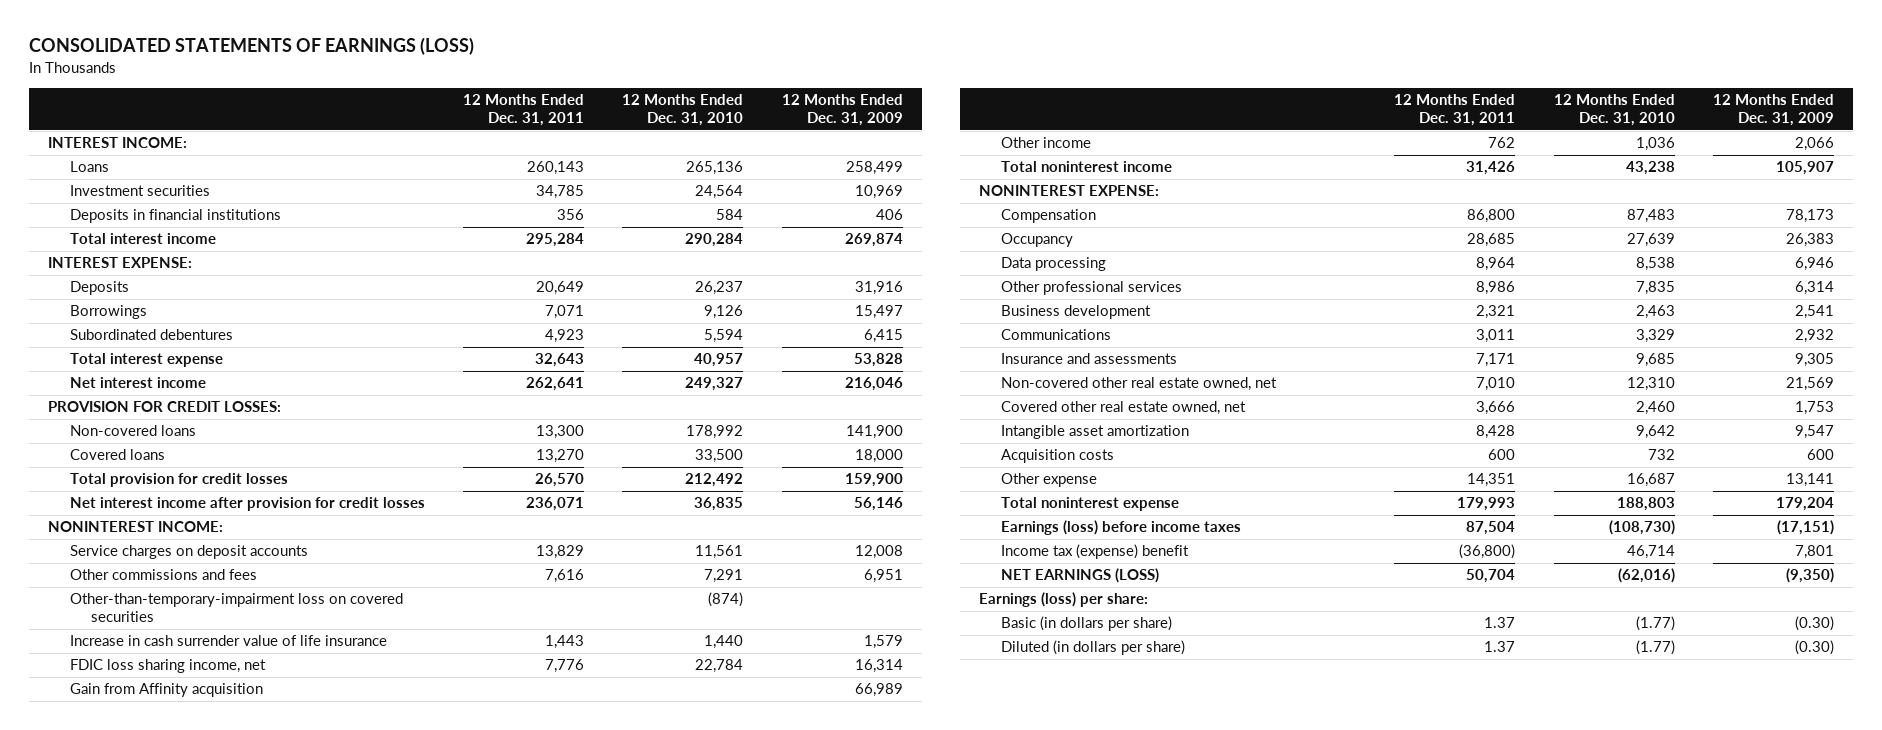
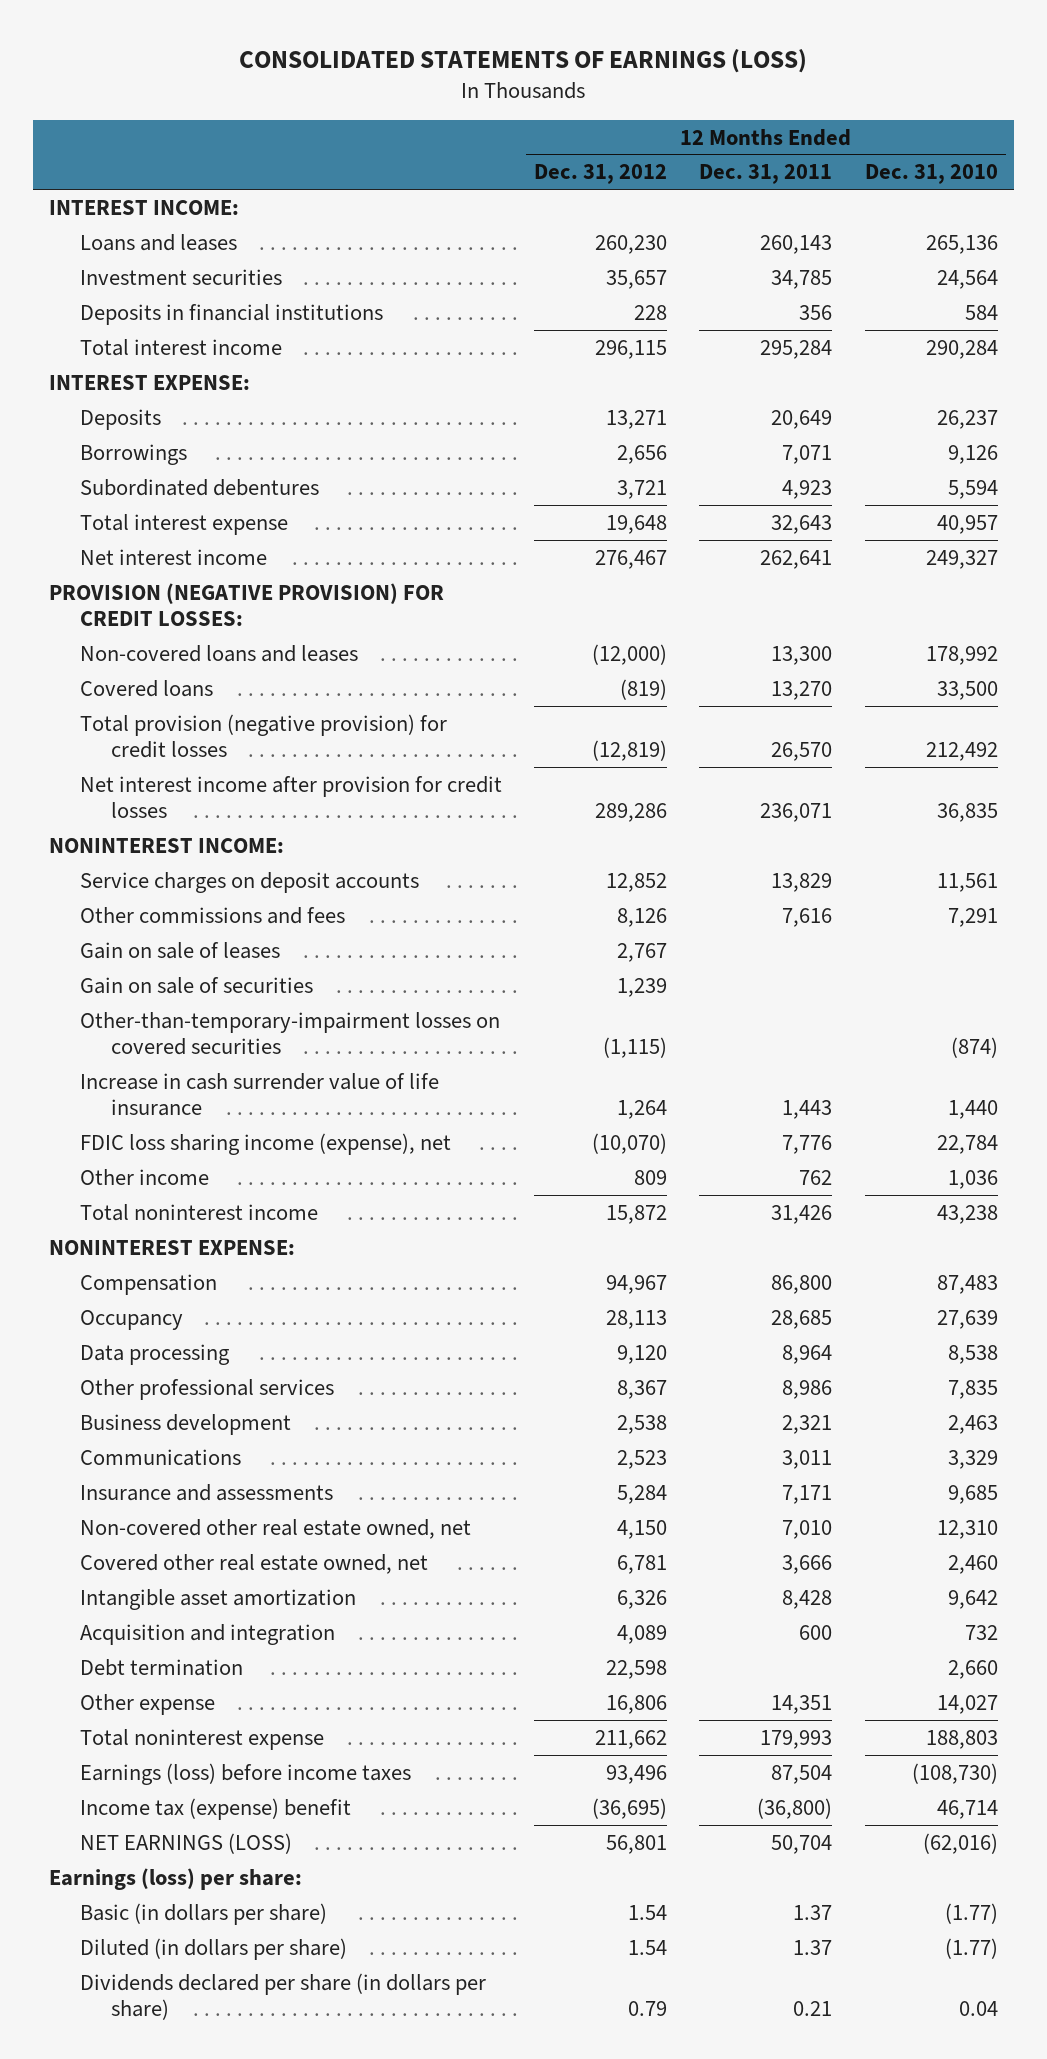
- | 12 Months Ended Dec. 31, 2011 | 12 Months Ended Dec. 31, 2010 | 12 Months Ended Dec. 31, 2009
+ | 12 Months Ended Dec. 31, 2012 | 12 Months Ended Dec. 31, 2011 | 12 Months Ended Dec. 31, 2010
- Loans | 260,143 | 265,136 | 258,499
+ Loans and leases | 260,230 | 260,143 | 265,136
- PROVISION FOR CREDIT LOSSES:
- Non-covered loans | 13,300 | 178,992 | 141,900
+ PROVISION (NEGATIVE PROVISION) FOR CREDIT LOSSES:
+ Non-covered loans and leases | (12,000) | 13,300 | 178,992
- Total provision for credit losses | 26,570 | 212,492 | 159,900
+ Total provision (negative provision) for credit losses | (12,819) | 26,570 | 212,492
- Other-than-temporary-impairment loss on covered securities | | (874) |
+ Gain on sale of leases | 2,767 | |
+ Gain on sale of securities | 1,239 | |
+ Other-than-temporary-impairment losses on covered securities | (1,115) | | (874)
- FDIC loss sharing income, net | 7,776 | 22,784 | 16,314
- Gain from Affinity acquisition | | | 66,989
+ FDIC loss sharing income (expense), net | (10,070) | 7,776 | 22,784
- Acquisition costs | 600 | 732 | 600
- Other expense | 14,351 | 16,687 | 13,141
+ Acquisition and integration | 4,089 | 600 | 732
+ Debt termination | 22,598 | | 2,660
+ Other expense | 16,806 | 14,351 | 14,027
+ Dividends declared per share (in dollars per share) | 0.79 | 0.21 | 0.04

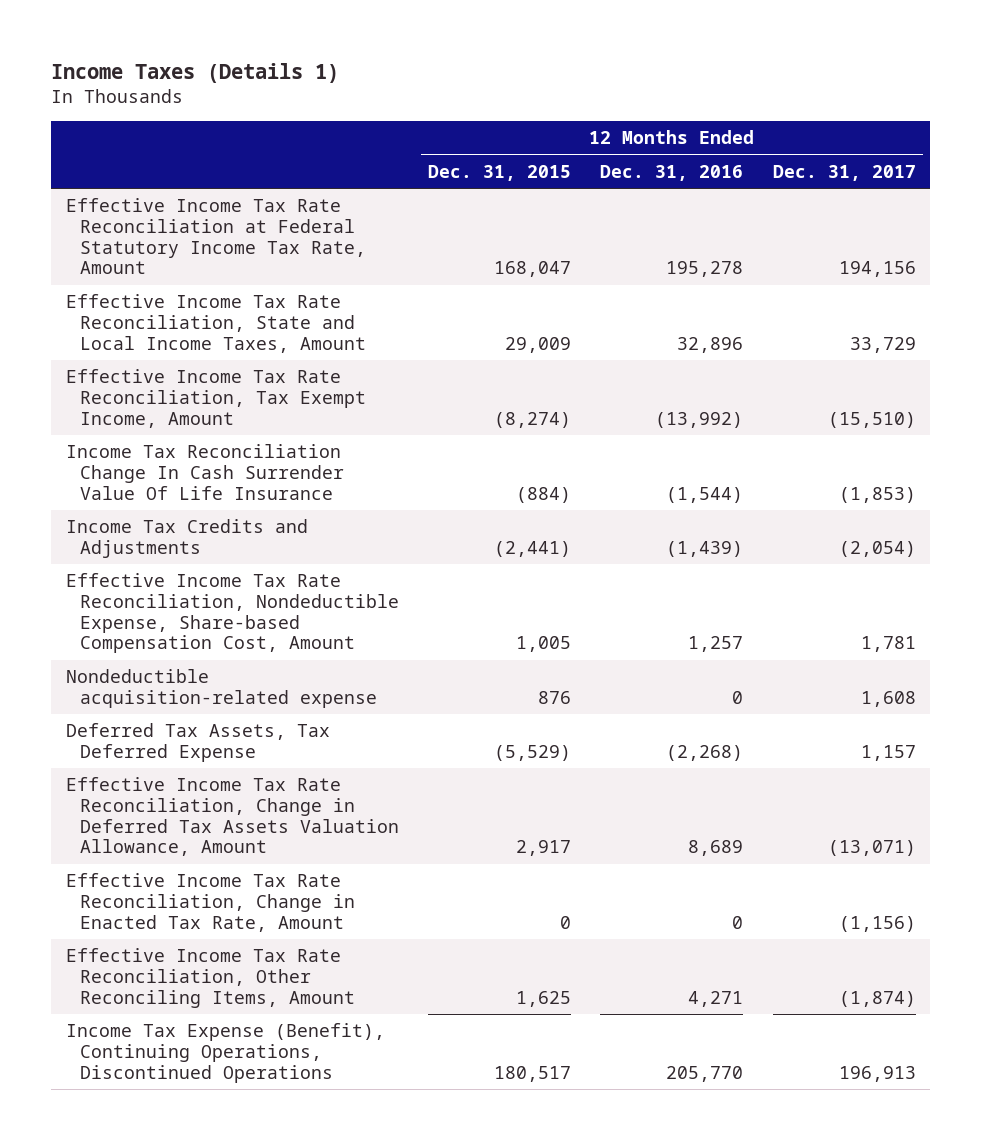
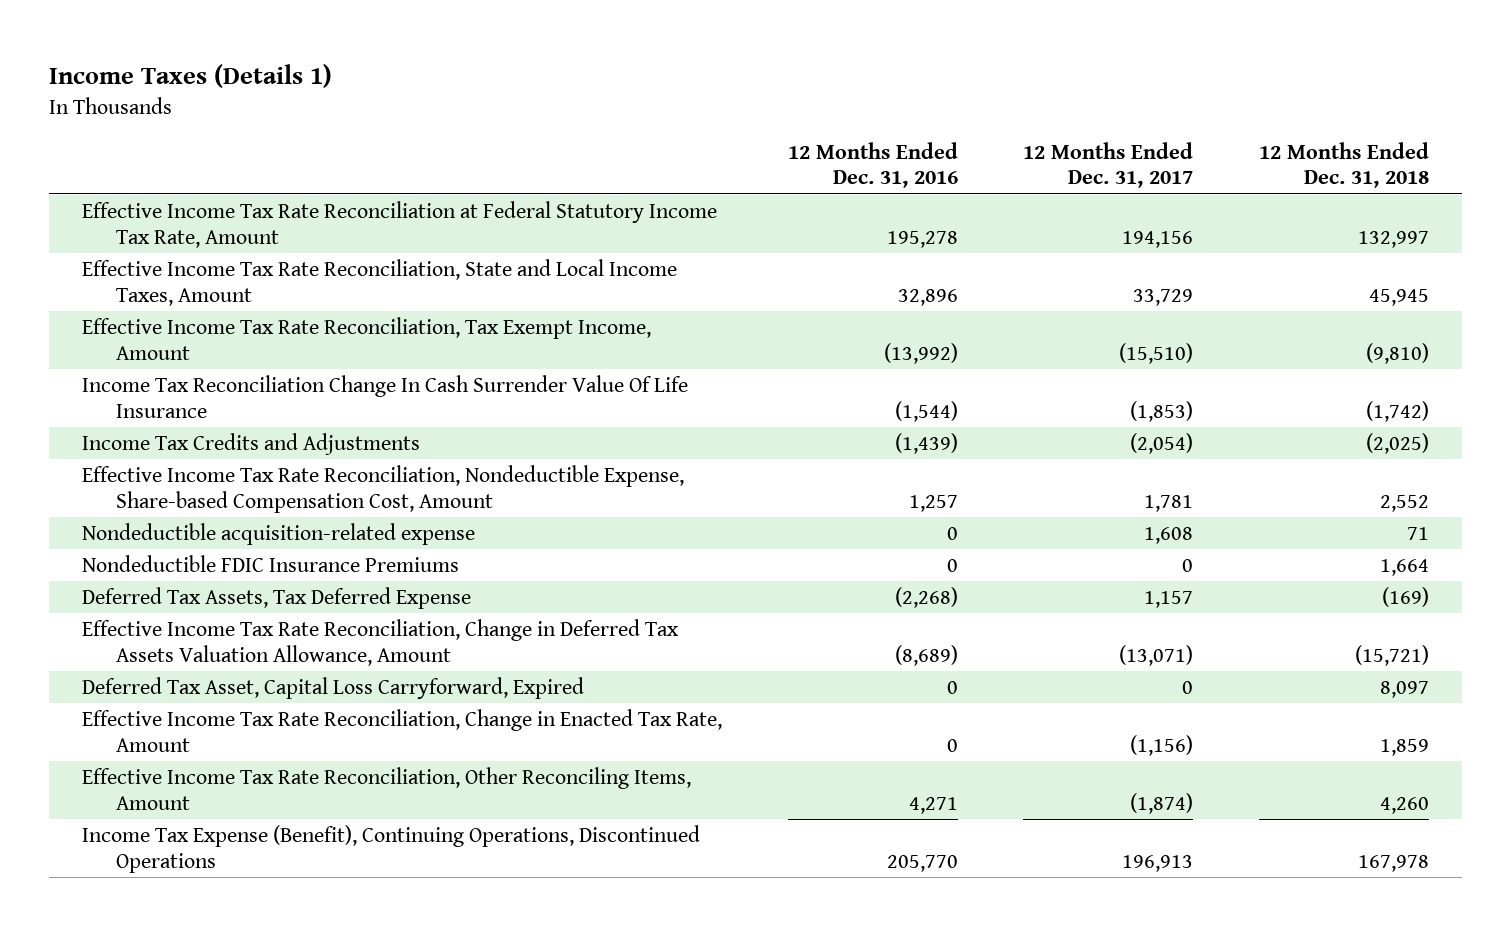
- | 12 Months Ended Dec. 31, 2015 | 12 Months Ended Dec. 31, 2016 | 12 Months Ended Dec. 31, 2017
+ | 12 Months Ended Dec. 31, 2016 | 12 Months Ended Dec. 31, 2017 | 12 Months Ended Dec. 31, 2018
+ Nondeductible FDIC Insurance Premiums | 0 | 0 | 1,664
- Effective Income Tax Rate Reconciliation, Change in Deferred Tax Assets Valuation Allowance, Amount | 2,917 | 8,689 | (13,071)
+ Effective Income Tax Rate Reconciliation, Change in Deferred Tax Assets Valuation Allowance, Amount | (8,689) | (13,071) | (15,721)
+ Deferred Tax Asset, Capital Loss Carryforward, Expired | 0 | 0 | 8,097

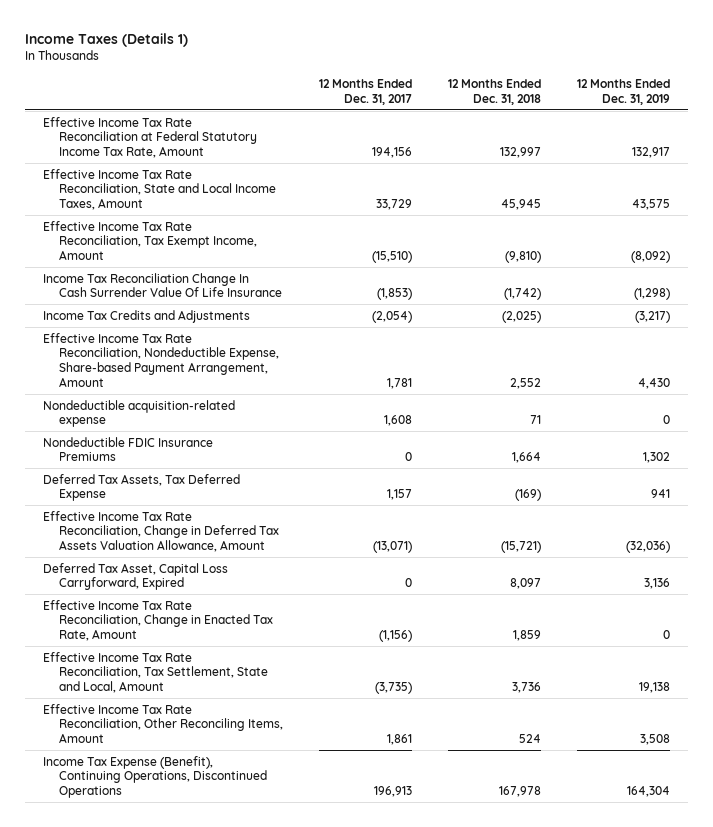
- | 12 Months Ended Dec. 31, 2016 | 12 Months Ended Dec. 31, 2017 | 12 Months Ended Dec. 31, 2018
+ | 12 Months Ended Dec. 31, 2017 | 12 Months Ended Dec. 31, 2018 | 12 Months Ended Dec. 31, 2019
- Effective Income Tax Rate Reconciliation, Nondeductible Expense, Share-based Compensation Cost, Amount | 1,257 | 1,781 | 2,552
+ Effective Income Tax Rate Reconciliation, Nondeductible Expense, Share-based Payment Arrangement, Amount | 1,781 | 2,552 | 4,430
- Effective Income Tax Rate Reconciliation, Other Reconciling Items, Amount | 4,271 | (1,874) | 4,260
+ Effective Income Tax Rate Reconciliation, Tax Settlement, State and Local, Amount | (3,735) | 3,736 | 19,138
+ Effective Income Tax Rate Reconciliation, Other Reconciling Items, Amount | 1,861 | 524 | 3,508

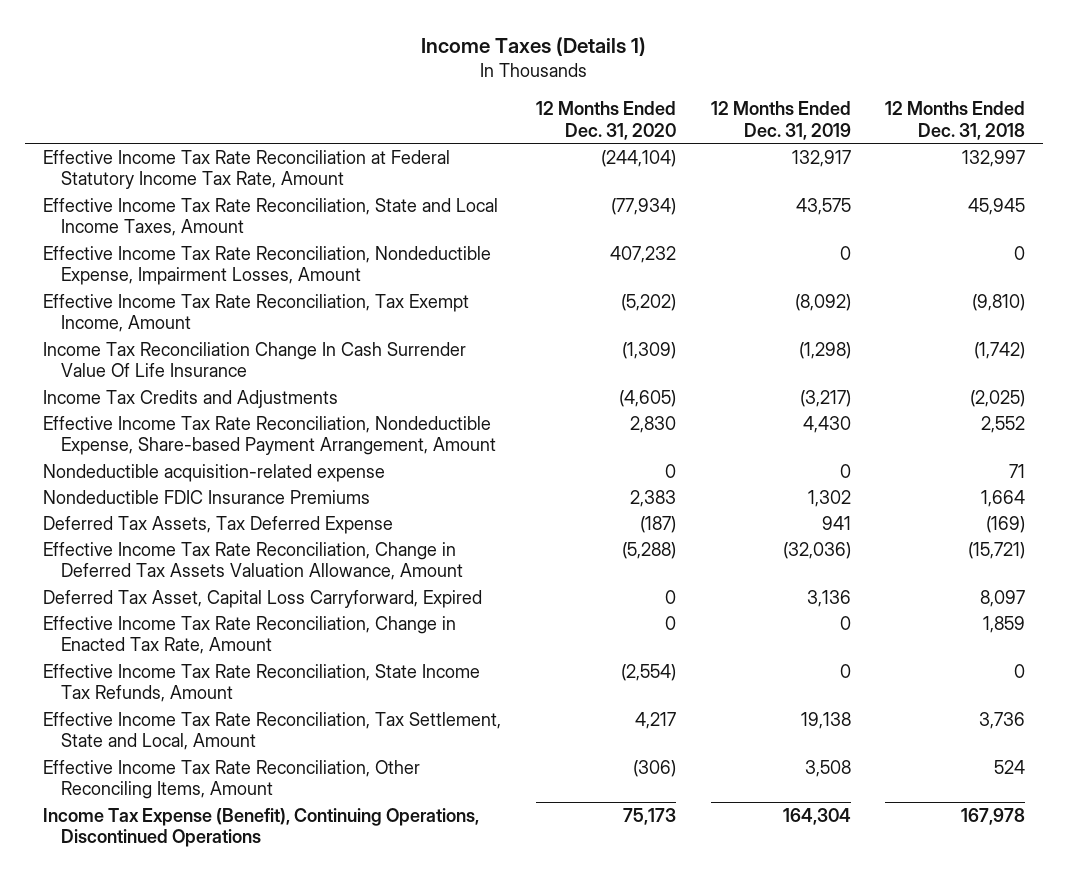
- | 12 Months Ended Dec. 31, 2017 | 12 Months Ended Dec. 31, 2018 | 12 Months Ended Dec. 31, 2019
+ | 12 Months Ended Dec. 31, 2020 | 12 Months Ended Dec. 31, 2019 | 12 Months Ended Dec. 31, 2018
+ Effective Income Tax Rate Reconciliation, Nondeductible Expense, Impairment Losses, Amount | 407,232 | 0 | 0
+ Effective Income Tax Rate Reconciliation, State Income Tax Refunds, Amount | (2,554) | 0 | 0

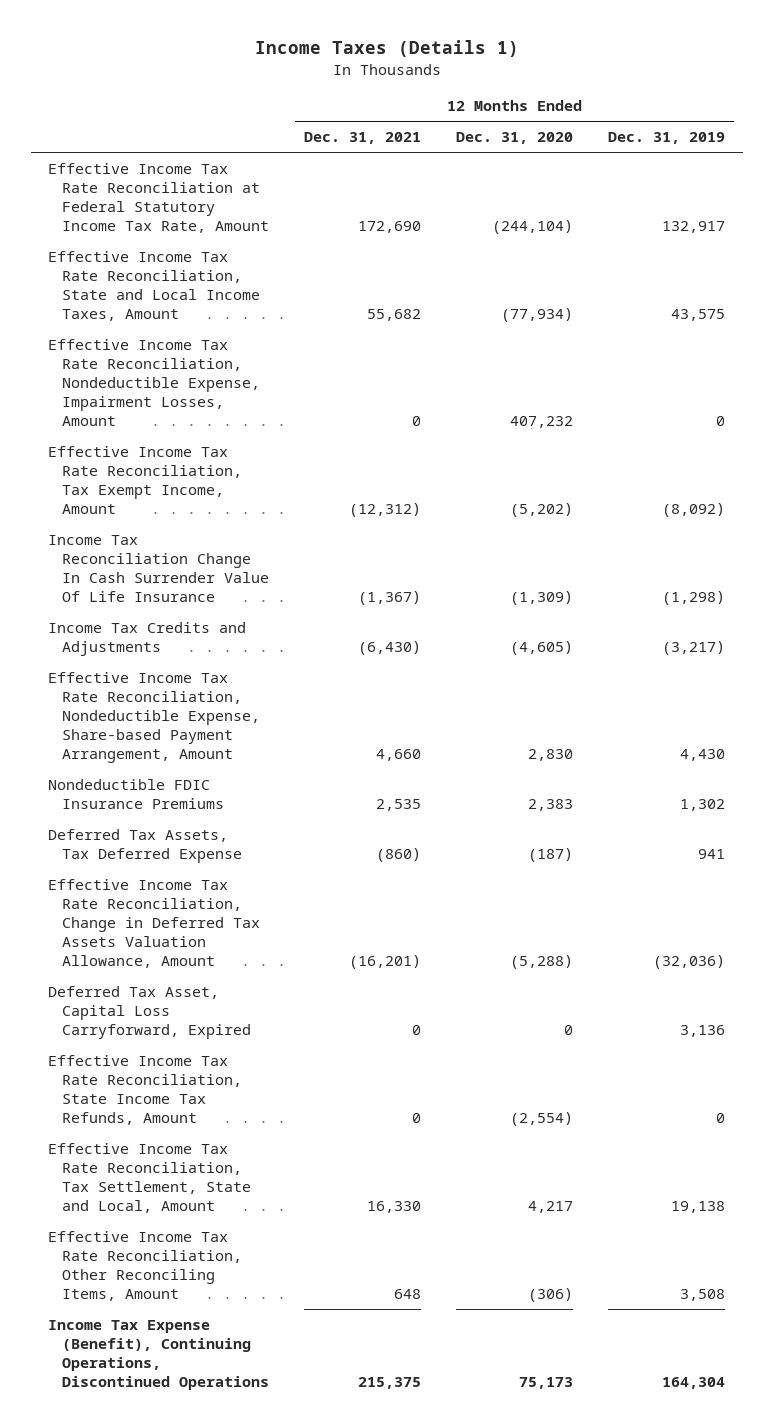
- | 12 Months Ended Dec. 31, 2020 | 12 Months Ended Dec. 31, 2019 | 12 Months Ended Dec. 31, 2018
+ | 12 Months Ended Dec. 31, 2021 | 12 Months Ended Dec. 31, 2020 | 12 Months Ended Dec. 31, 2019
- Nondeductible acquisition-related expense | 0 | 0 | 71
- Effective Income Tax Rate Reconciliation, Change in Enacted Tax Rate, Amount | 0 | 0 | 1,859

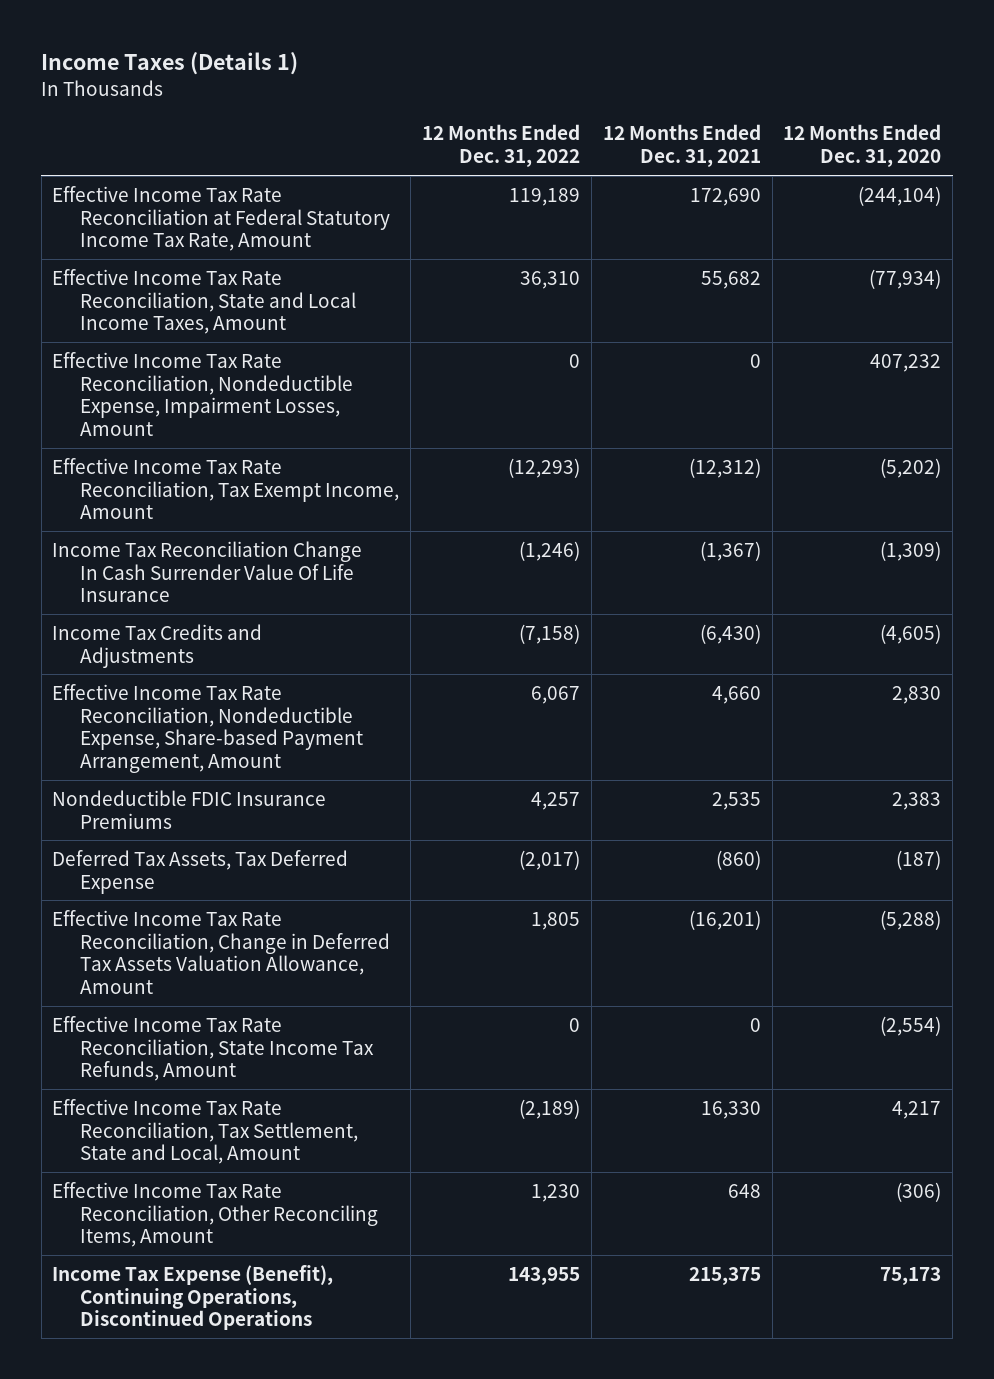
- | 12 Months Ended Dec. 31, 2021 | 12 Months Ended Dec. 31, 2020 | 12 Months Ended Dec. 31, 2019
+ | 12 Months Ended Dec. 31, 2022 | 12 Months Ended Dec. 31, 2021 | 12 Months Ended Dec. 31, 2020
- Deferred Tax Asset, Capital Loss Carryforward, Expired | 0 | 0 | 3,136

